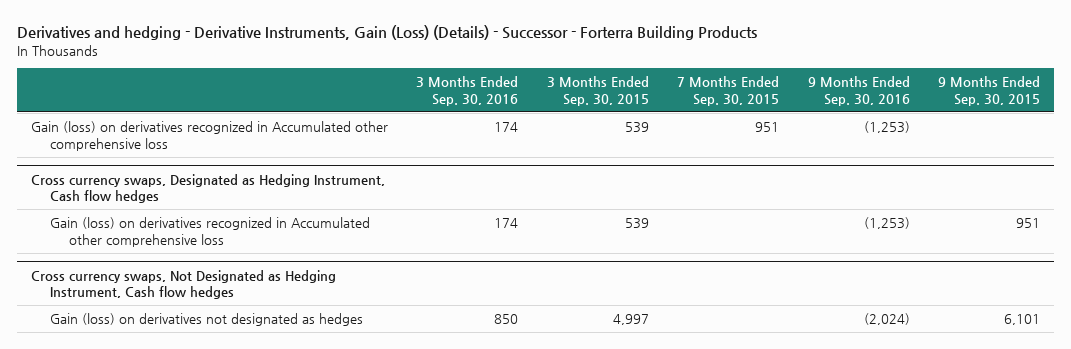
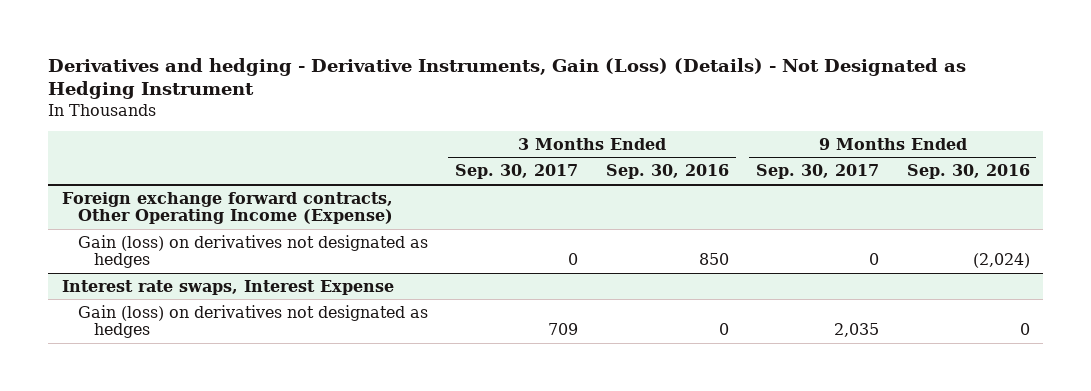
- Derivatives and hedging - Derivative Instruments, Gain (Loss) (Details) - Successor - Forterra Building Products
+ Derivatives and hedging - Derivative Instruments, Gain (Loss) (Details) - Not Designated as Hedging Instrument
- | 3 Months Ended Sep. 30, 2016 | 3 Months Ended Sep. 30, 2015 | 7 Months Ended Sep. 30, 2015 | 9 Months Ended Sep. 30, 2016 | 9 Months Ended Sep. 30, 2015
+ | 3 Months Ended Sep. 30, 2017 | 3 Months Ended Sep. 30, 2016 | 9 Months Ended Sep. 30, 2017 | 9 Months Ended Sep. 30, 2016
- Gain (loss) on derivatives recognized in Accumulated other comprehensive loss | 174 | 539 | 951 | (1,253) |
- Cross currency swaps, Designated as Hedging Instrument, Cash flow hedges
- Gain (loss) on derivatives recognized in Accumulated other comprehensive loss | 174 | 539 | | (1,253) | 951
- Cross currency swaps, Not Designated as Hedging Instrument, Cash flow hedges
+ Foreign exchange forward contracts, Other Operating Income (Expense)
+ Interest rate swaps, Interest Expense
+ Gain (loss) on derivatives not designated as hedges | 709 | 0 | 2,035 | 0

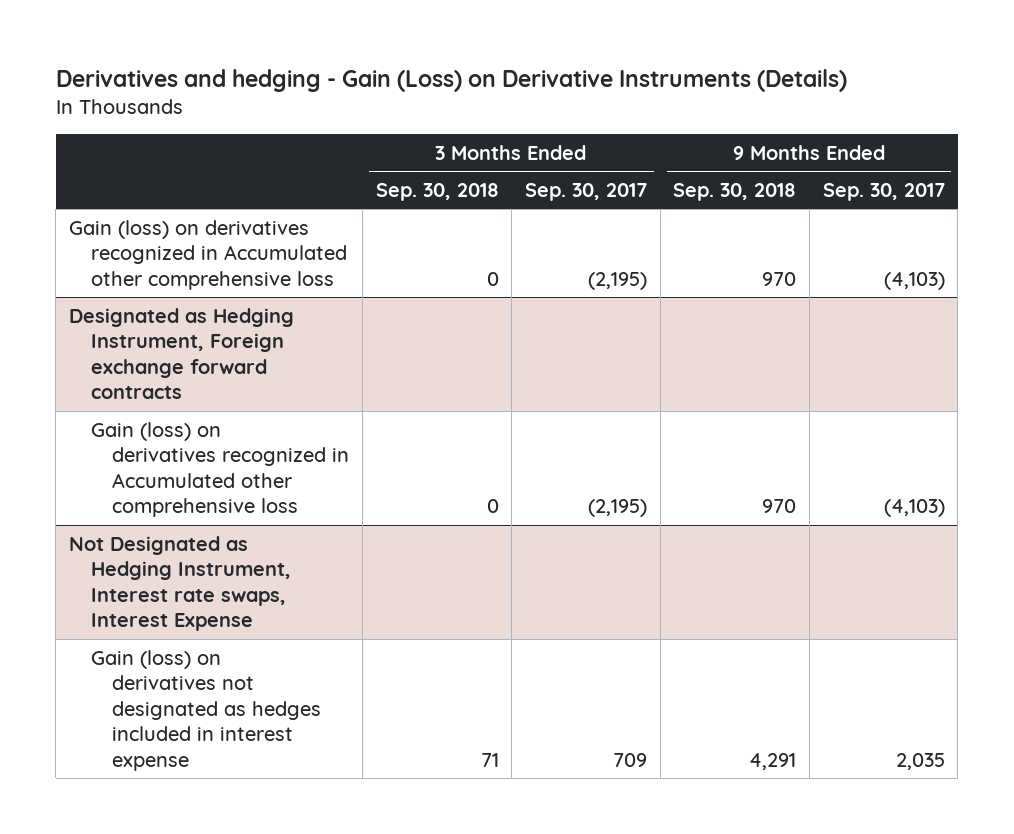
- Derivatives and hedging - Derivative Instruments, Gain (Loss) (Details) - Not Designated as Hedging Instrument
+ Derivatives and hedging - Gain (Loss) on Derivative Instruments (Details)
- | 3 Months Ended Sep. 30, 2017 | 3 Months Ended Sep. 30, 2016 | 9 Months Ended Sep. 30, 2017 | 9 Months Ended Sep. 30, 2016
+ | 3 Months Ended Sep. 30, 2018 | 3 Months Ended Sep. 30, 2017 | 9 Months Ended Sep. 30, 2018 | 9 Months Ended Sep. 30, 2017
- Foreign exchange forward contracts, Other Operating Income (Expense)
- Gain (loss) on derivatives not designated as hedges | 0 | 850 | 0 | (2,024)
- Interest rate swaps, Interest Expense
- Gain (loss) on derivatives not designated as hedges | 709 | 0 | 2,035 | 0
+ Gain (loss) on derivatives recognized in Accumulated other comprehensive loss | 0 | (2,195) | 970 | (4,103)
+ Designated as Hedging Instrument, Foreign exchange forward contracts
+ Gain (loss) on derivatives recognized in Accumulated other comprehensive loss | 0 | (2,195) | 970 | (4,103)
+ Not Designated as Hedging Instrument, Interest rate swaps, Interest Expense
+ Gain (loss) on derivatives not designated as hedges included in interest expense | 71 | 709 | 4,291 | 2,035

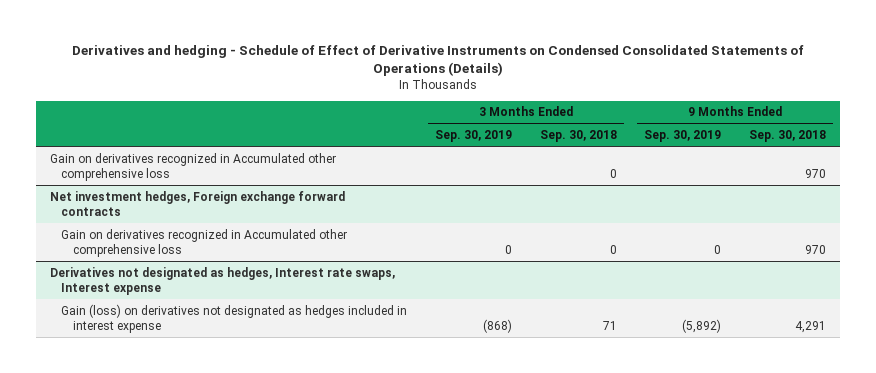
- Derivatives and hedging - Gain (Loss) on Derivative Instruments (Details)
+ Derivatives and hedging - Schedule of Effect of Derivative Instruments on Condensed Consolidated Statements of Operations (Details)
- | 3 Months Ended Sep. 30, 2018 | 3 Months Ended Sep. 30, 2017 | 9 Months Ended Sep. 30, 2018 | 9 Months Ended Sep. 30, 2017
+ | 3 Months Ended Sep. 30, 2019 | 3 Months Ended Sep. 30, 2018 | 9 Months Ended Sep. 30, 2019 | 9 Months Ended Sep. 30, 2018
- Gain (loss) on derivatives recognized in Accumulated other comprehensive loss | 0 | (2,195) | 970 | (4,103)
- Designated as Hedging Instrument, Foreign exchange forward contracts
- Gain (loss) on derivatives recognized in Accumulated other comprehensive loss | 0 | (2,195) | 970 | (4,103)
- Not Designated as Hedging Instrument, Interest rate swaps, Interest Expense
+ Gain on derivatives recognized in Accumulated other comprehensive loss | | 0 | | 970
+ Net investment hedges, Foreign exchange forward contracts
+ Gain on derivatives recognized in Accumulated other comprehensive loss | 0 | 0 | 0 | 970
+ Derivatives not designated as hedges, Interest rate swaps, Interest expense

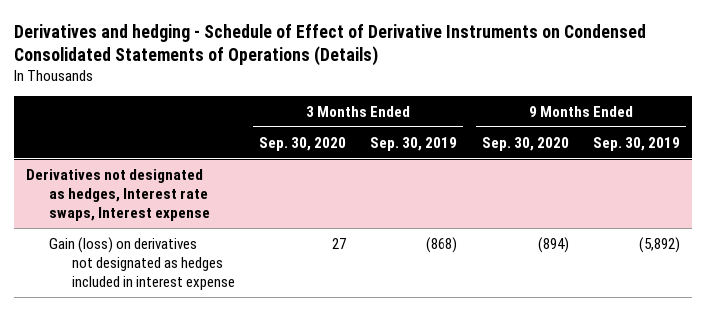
- | 3 Months Ended Sep. 30, 2019 | 3 Months Ended Sep. 30, 2018 | 9 Months Ended Sep. 30, 2019 | 9 Months Ended Sep. 30, 2018
+ | 3 Months Ended Sep. 30, 2020 | 3 Months Ended Sep. 30, 2019 | 9 Months Ended Sep. 30, 2020 | 9 Months Ended Sep. 30, 2019
- Gain on derivatives recognized in Accumulated other comprehensive loss | | 0 | | 970
- Net investment hedges, Foreign exchange forward contracts
- Gain on derivatives recognized in Accumulated other comprehensive loss | 0 | 0 | 0 | 970

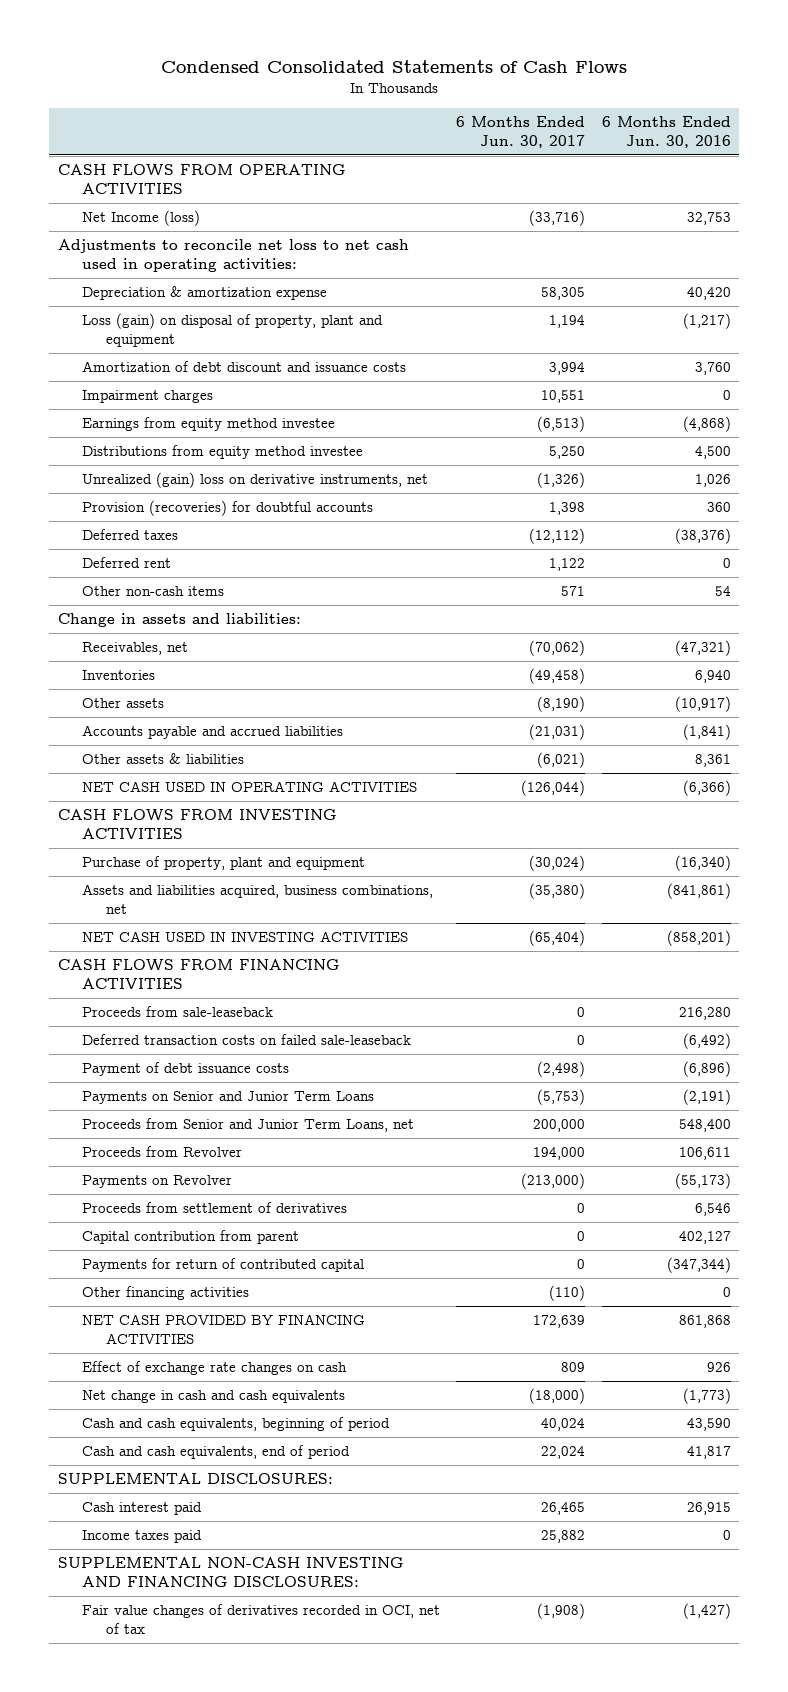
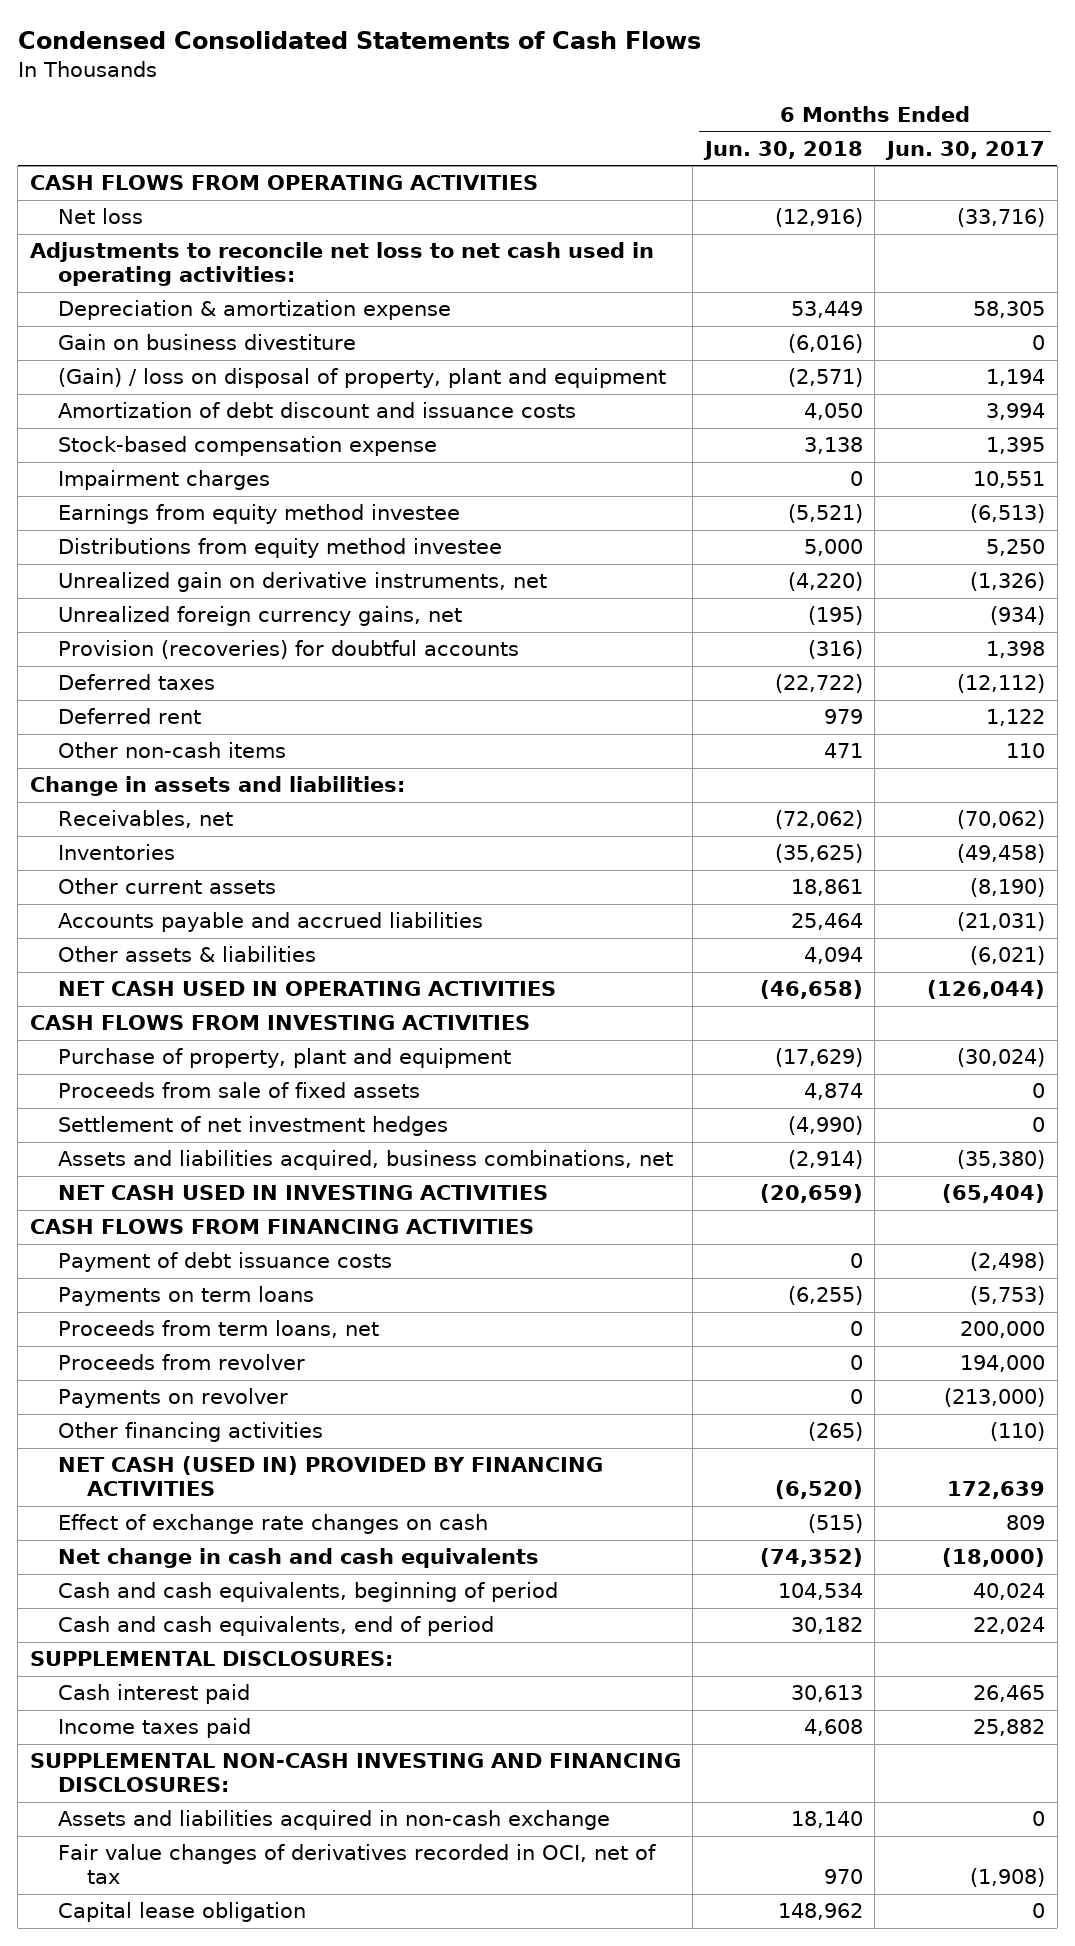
- | 6 Months Ended Jun. 30, 2017 | 6 Months Ended Jun. 30, 2016
+ | 6 Months Ended Jun. 30, 2018 | 6 Months Ended Jun. 30, 2017
- Net Income (loss) | (33,716) | 32,753
+ Net loss | (12,916) | (33,716)
- Loss (gain) on disposal of property, plant and equipment | 1,194 | (1,217)
+ Gain on business divestiture | (6,016) | 0
+ (Gain) / loss on disposal of property, plant and equipment | (2,571) | 1,194
+ Stock-based compensation expense | 3,138 | 1,395
- Unrealized (gain) loss on derivative instruments, net | (1,326) | 1,026
+ Unrealized gain on derivative instruments, net | (4,220) | (1,326)
+ Unrealized foreign currency gains, net | (195) | (934)
- Other non-cash items | 571 | 54
+ Other non-cash items | 471 | 110
- Other assets | (8,190) | (10,917)
+ Other current assets | 18,861 | (8,190)
+ Proceeds from sale of fixed assets | 4,874 | 0
+ Settlement of net investment hedges | (4,990) | 0
- Proceeds from sale-leaseback | 0 | 216,280
- Deferred transaction costs on failed sale-leaseback | 0 | (6,492)
- Payments on Senior and Junior Term Loans | (5,753) | (2,191)
- Proceeds from Senior and Junior Term Loans, net | 200,000 | 548,400
- Proceeds from Revolver | 194,000 | 106,611
- Payments on Revolver | (213,000) | (55,173)
- Proceeds from settlement of derivatives | 0 | 6,546
- Capital contribution from parent | 0 | 402,127
- Payments for return of contributed capital | 0 | (347,344)
+ Payments on term loans | (6,255) | (5,753)
+ Proceeds from term loans, net | 0 | 200,000
+ Proceeds from revolver | 0 | 194,000
+ Payments on revolver | 0 | (213,000)
- NET CASH PROVIDED BY FINANCING ACTIVITIES | 172,639 | 861,868
+ NET CASH (USED IN) PROVIDED BY FINANCING ACTIVITIES | (6,520) | 172,639
+ Assets and liabilities acquired in non-cash exchange | 18,140 | 0
+ Capital lease obligation | 148,962 | 0

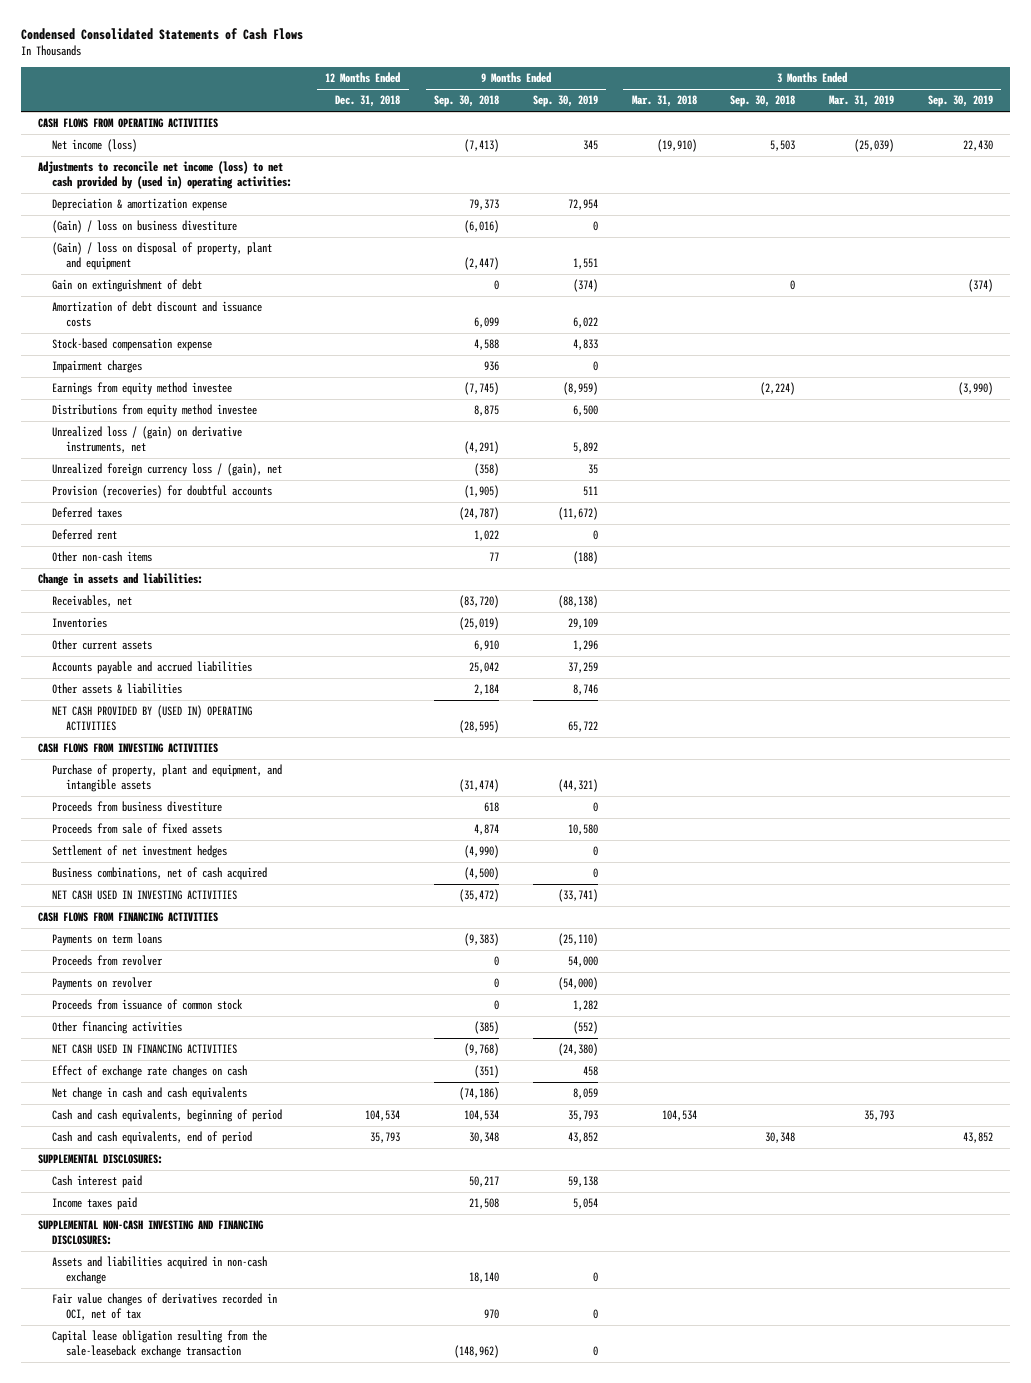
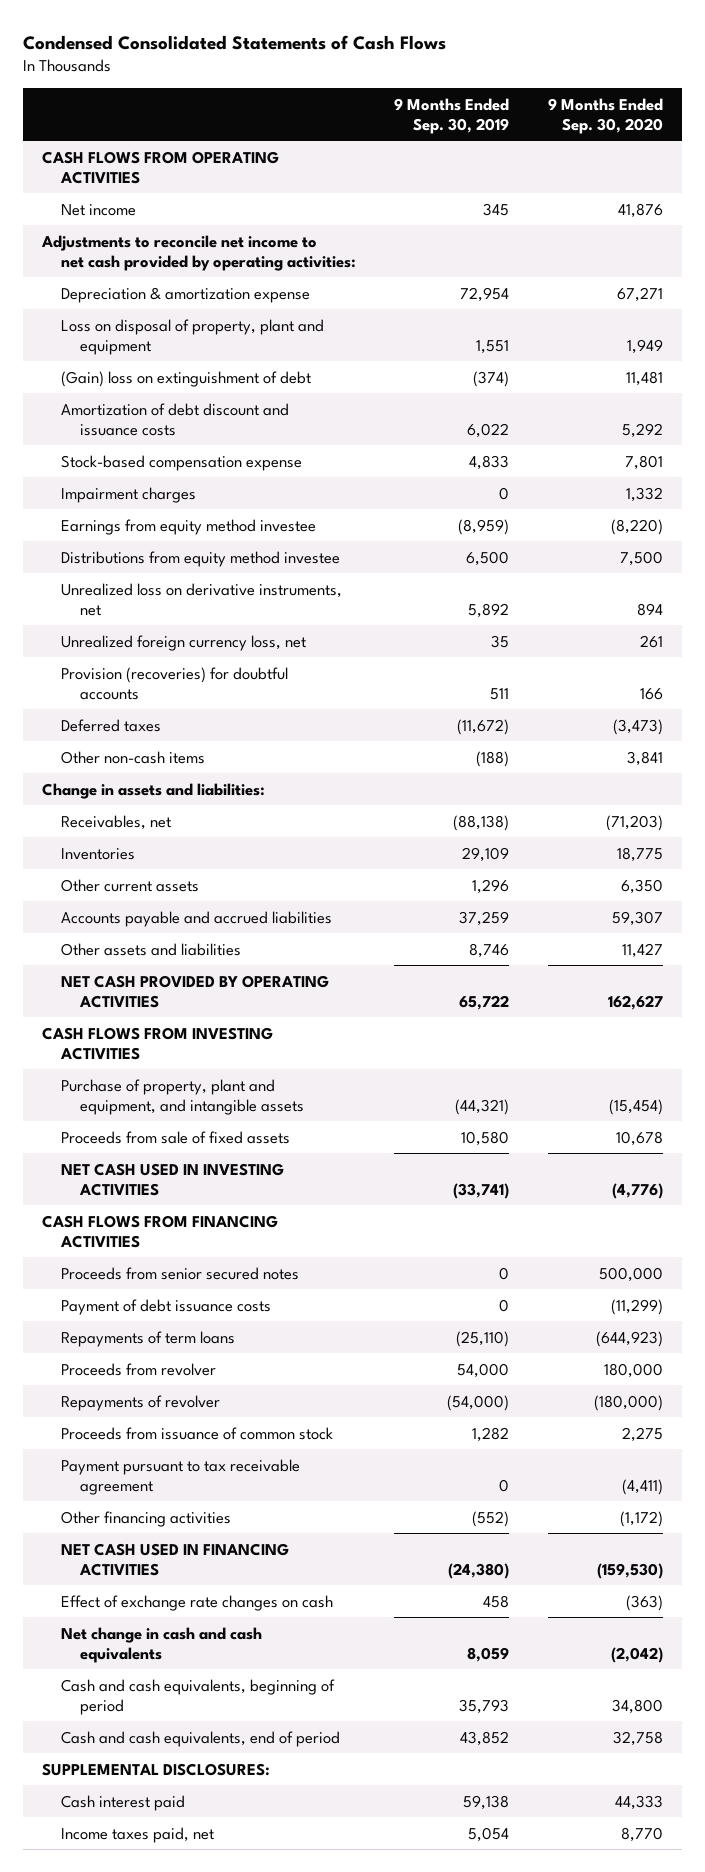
- | 12 Months Ended Dec. 31, 2018 | 9 Months Ended Sep. 30, 2018 | 9 Months Ended Sep. 30, 2019 | 3 Months Ended Mar. 31, 2018 | 3 Months Ended Sep. 30, 2018 | 3 Months Ended Mar. 31, 2019 | 3 Months Ended Sep. 30, 2019
+ | 9 Months Ended Sep. 30, 2019 | 9 Months Ended Sep. 30, 2020
- Net income (loss) | | (7,413) | 345 | (19,910) | 5,503 | (25,039) | 22,430
- Adjustments to reconcile net income (loss) to net cash provided by (used in) operating activities:
+ Net income | 345 | 41,876
+ Adjustments to reconcile net income to net cash provided by operating activities:
- (Gain) / loss on business divestiture | | (6,016) | 0 | | | |
- (Gain) / loss on disposal of property, plant and equipment | | (2,447) | 1,551 | | | |
- Gain on extinguishment of debt | | 0 | (374) | | 0 | | (374)
+ Loss on disposal of property, plant and equipment | 1,551 | 1,949
+ (Gain) loss on extinguishment of debt | (374) | 11,481
- Unrealized loss / (gain) on derivative instruments, net | | (4,291) | 5,892 | | | |
- Unrealized foreign currency loss / (gain), net | | (358) | 35 | | | |
+ Unrealized loss on derivative instruments, net | 5,892 | 894
+ Unrealized foreign currency loss, net | 35 | 261
- Deferred rent | | 1,022 | 0 | | | |
- Other assets & liabilities | | 2,184 | 8,746 | | | |
- NET CASH PROVIDED BY (USED IN) OPERATING ACTIVITIES | | (28,595) | 65,722 | | | |
+ Other assets and liabilities | 8,746 | 11,427
+ NET CASH PROVIDED BY OPERATING ACTIVITIES | 65,722 | 162,627
- Proceeds from business divestiture | | 618 | 0 | | | |
- Settlement of net investment hedges | | (4,990) | 0 | | | |
- Business combinations, net of cash acquired | | (4,500) | 0 | | | |
- Payments on term loans | | (9,383) | (25,110) | | | |
+ Proceeds from senior secured notes | 0 | 500,000
+ Payment of debt issuance costs | 0 | (11,299)
+ Repayments of term loans | (25,110) | (644,923)
- Payments on revolver | | 0 | (54,000) | | | |
+ Repayments of revolver | (54,000) | (180,000)
+ Payment pursuant to tax receivable agreement | 0 | (4,411)
- Income taxes paid | | 21,508 | 5,054 | | | |
- SUPPLEMENTAL NON-CASH INVESTING AND FINANCING DISCLOSURES:
- Assets and liabilities acquired in non-cash exchange | | 18,140 | 0 | | | |
- Fair value changes of derivatives recorded in OCI, net of tax | | 970 | 0 | | | |
- Capital lease obligation resulting from the sale-leaseback exchange transaction | | (148,962) | 0 | | | |
+ Income taxes paid, net | 5,054 | 8,770

